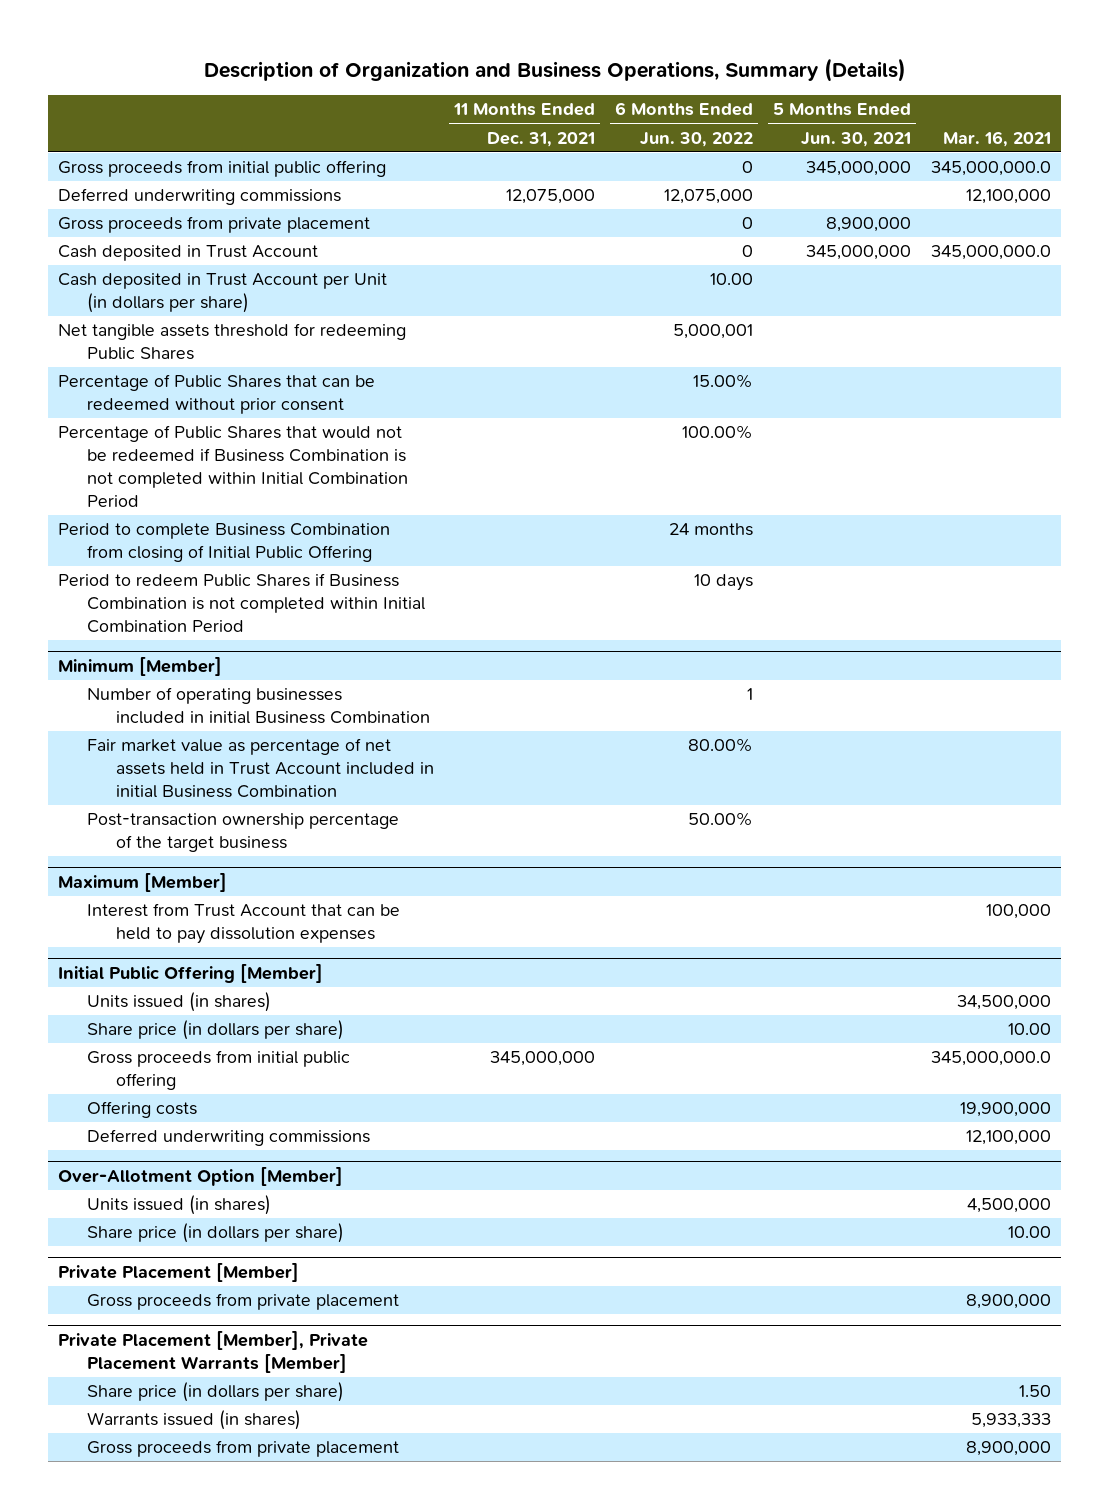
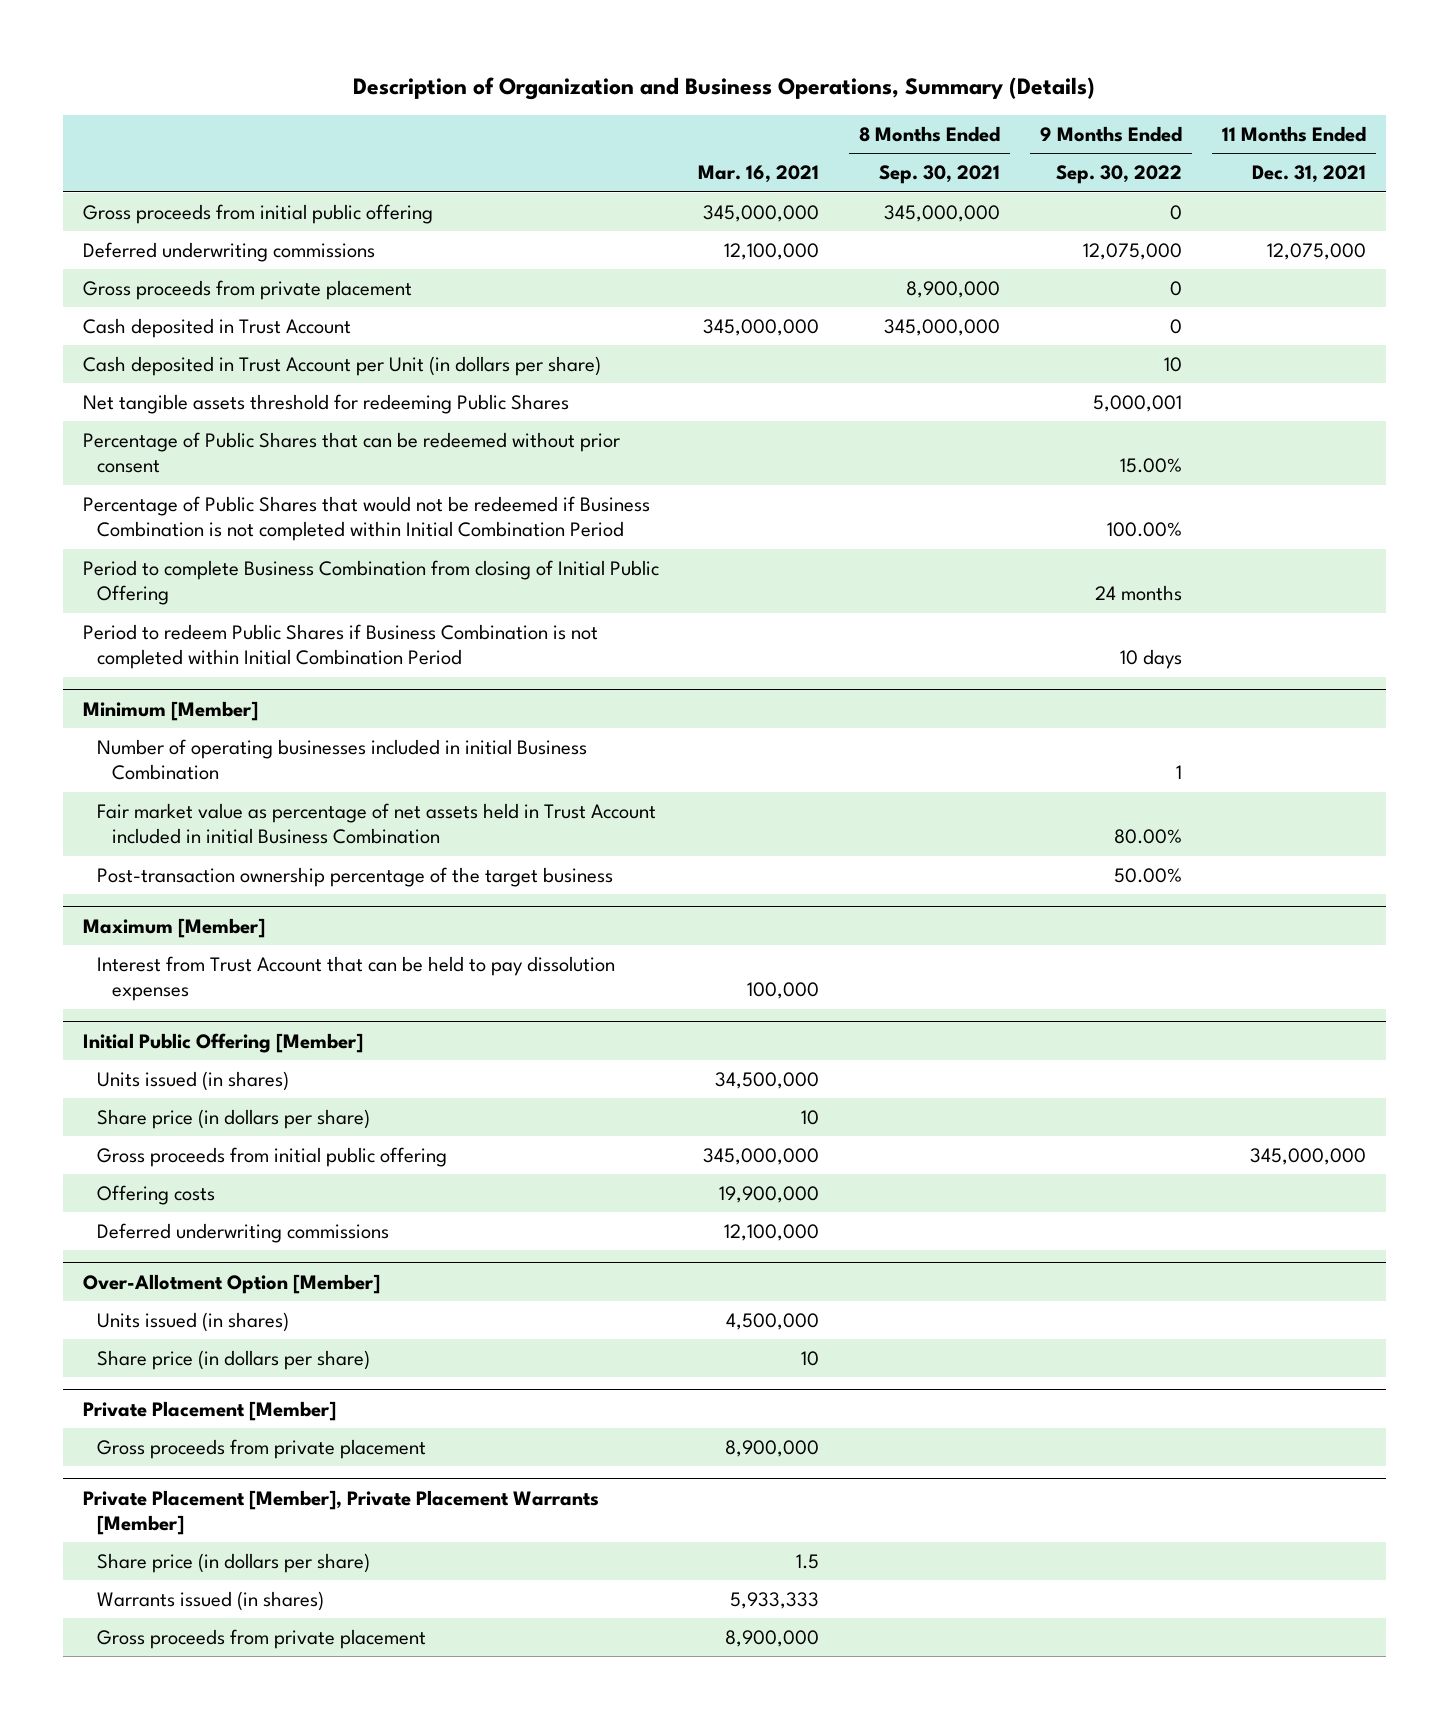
- | 11 Months Ended Dec. 31, 2021 | 6 Months Ended Jun. 30, 2022 | 5 Months Ended Jun. 30, 2021 | Mar. 16, 2021
+ | Mar. 16, 2021 | 8 Months Ended Sep. 30, 2021 | 9 Months Ended Sep. 30, 2022 | 11 Months Ended Dec. 31, 2021
- Gross proceeds from initial public offering | | 0 | 345,000,000 | 345,000,000.0
+ Gross proceeds from initial public offering | 345,000,000 | 345,000,000 | 0 |
- Cash deposited in Trust Account | | 0 | 345,000,000 | 345,000,000.0
+ Cash deposited in Trust Account | 345,000,000 | 345,000,000 | 0 |
@ Initial Public Offering [Member]
- Share price (in dollars per share) | | | | 10.00
- Gross proceeds from initial public offering | 345,000,000 | | | 345,000,000.0
+ Share price (in dollars per share) | 10 | | |
+ Gross proceeds from initial public offering | 345,000,000 | | | 345,000,000
@ Over-Allotment Option [Member]
- Share price (in dollars per share) | | | | 10.00
+ Share price (in dollars per share) | 10 | | |
@ Private Placement [Member], Private Placement Warrants [Member]
- Share price (in dollars per share) | | | | 1.50
+ Share price (in dollars per share) | 1.5 | | |

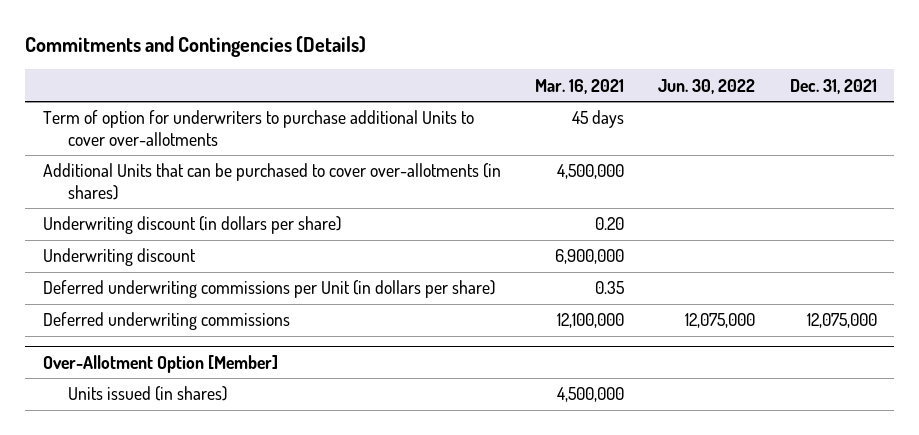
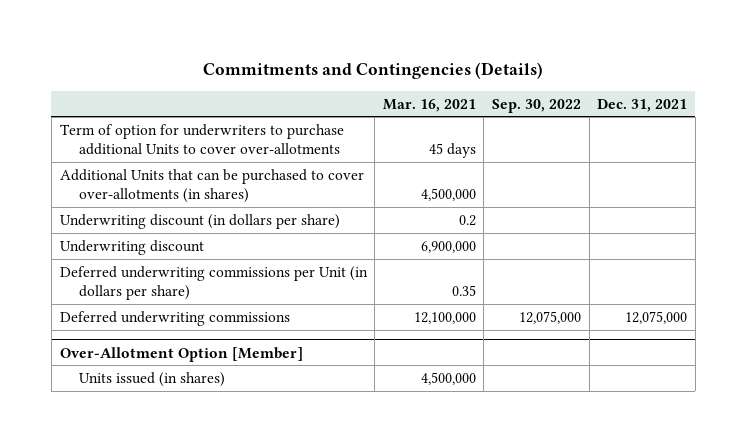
- | Mar. 16, 2021 | Jun. 30, 2022 | Dec. 31, 2021
+ | Mar. 16, 2021 | Sep. 30, 2022 | Dec. 31, 2021
- Underwriting discount (in dollars per share) | 0.20 | |
+ Underwriting discount (in dollars per share) | 0.2 | |

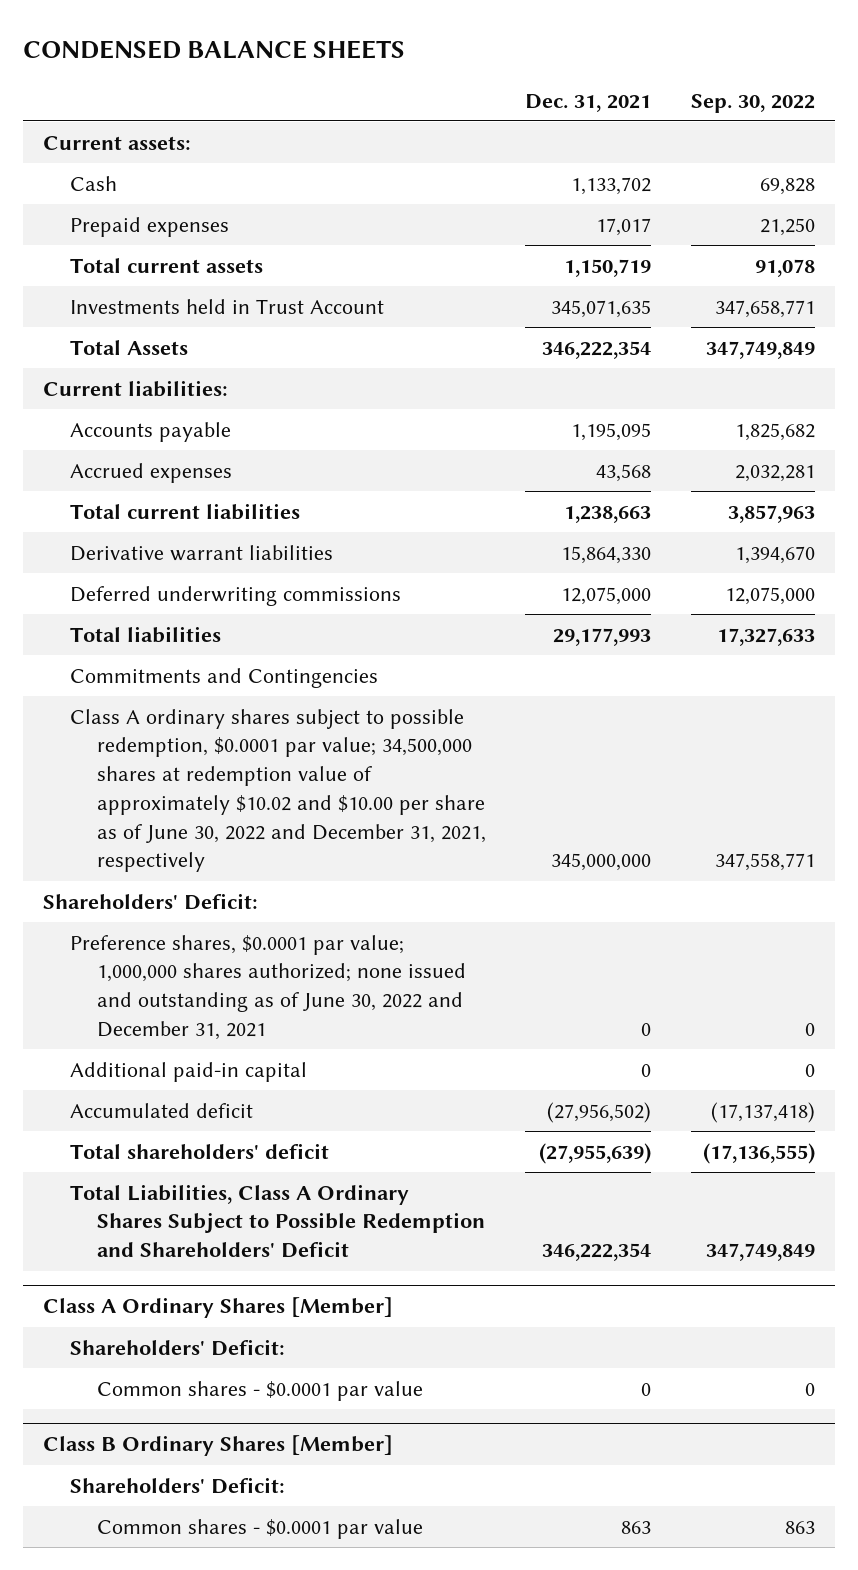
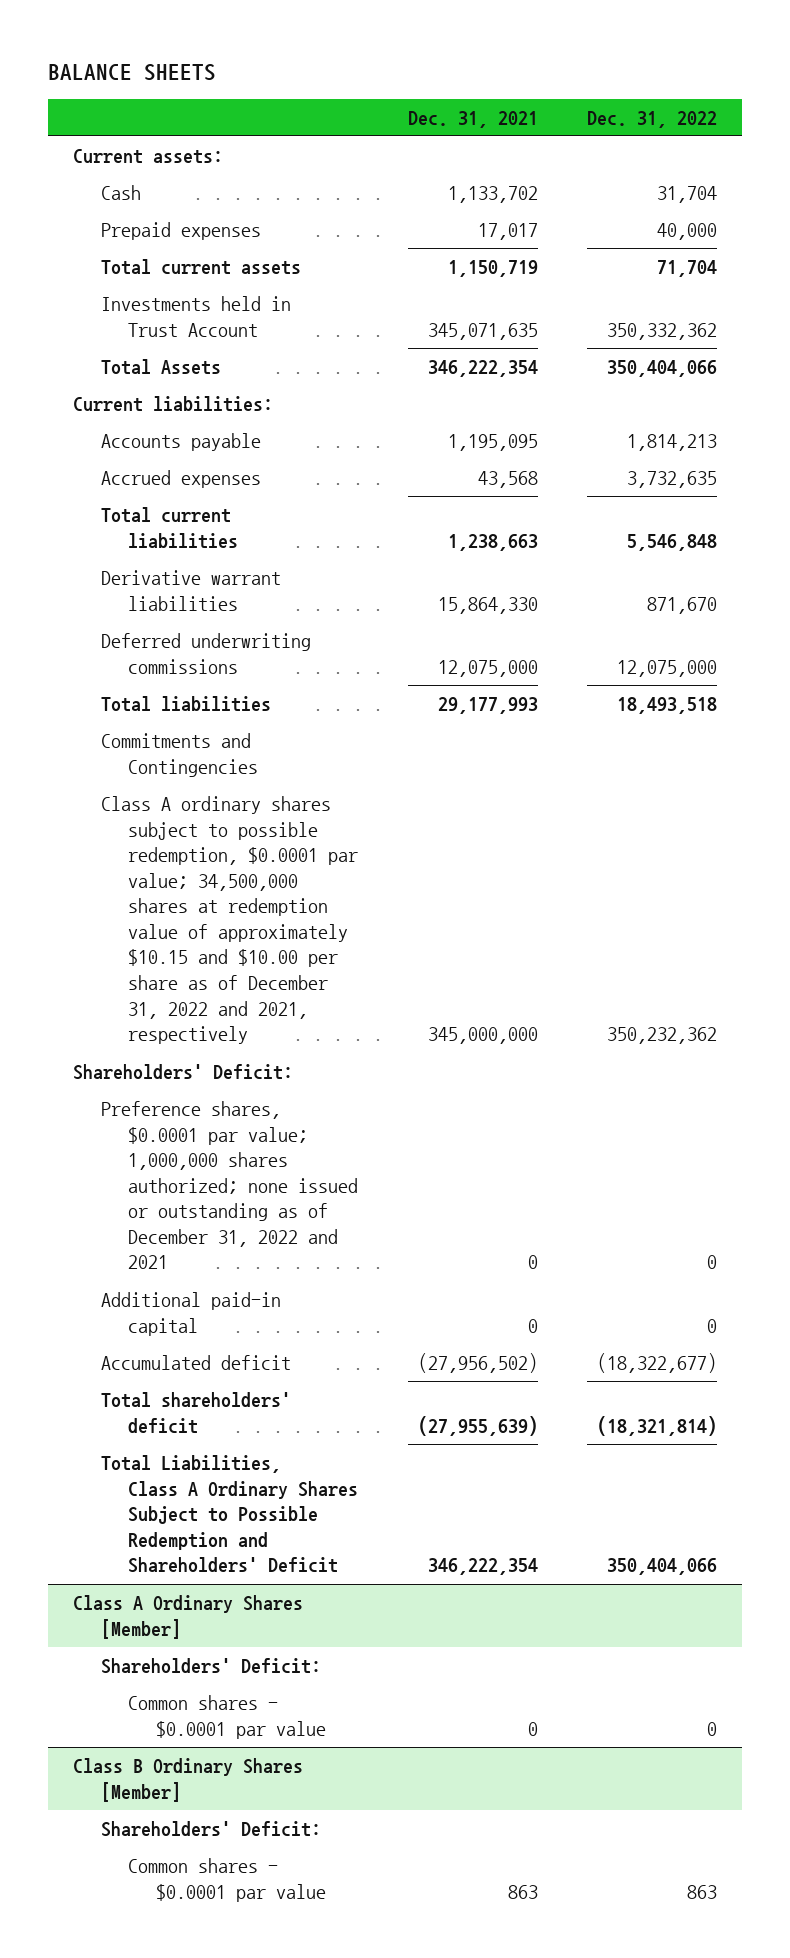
- CONDENSED BALANCE SHEETS
+ BALANCE SHEETS
- | Dec. 31, 2021 | Sep. 30, 2022
+ | Dec. 31, 2021 | Dec. 31, 2022
- Class A ordinary shares subject to possible redemption, $0.0001 par value; 34,500,000 shares at redemption value of approximately $10.02 and $10.00 per share as of June 30, 2022 and December 31, 2021, respectively | 345,000,000 | 347,558,771
+ Class A ordinary shares subject to possible redemption, $0.0001 par value; 34,500,000 shares at redemption value of approximately $10.15 and $10.00 per share as of December 31, 2022 and 2021, respectively | 345,000,000 | 350,232,362
- Preference shares, $0.0001 par value; 1,000,000 shares authorized; none issued and outstanding as of June 30, 2022 and December 31, 2021 | 0 | 0
+ Preference shares, $0.0001 par value; 1,000,000 shares authorized; none issued or outstanding as of December 31, 2022 and 2021 | 0 | 0

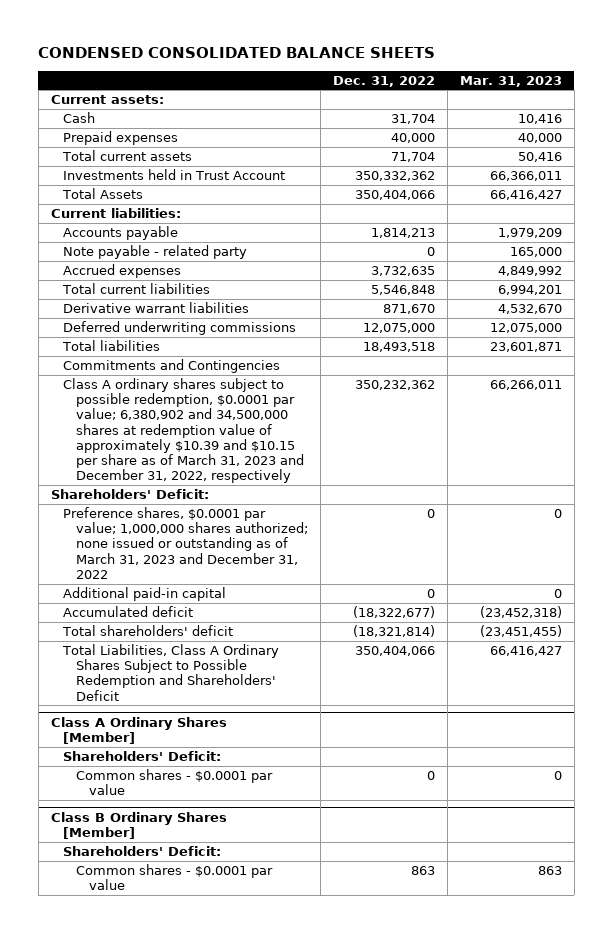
- BALANCE SHEETS
+ CONDENSED CONSOLIDATED BALANCE SHEETS
- | Dec. 31, 2021 | Dec. 31, 2022
+ | Dec. 31, 2022 | Mar. 31, 2023
+ Note payable - related party | 0 | 165,000
- Class A ordinary shares subject to possible redemption, $0.0001 par value; 34,500,000 shares at redemption value of approximately $10.15 and $10.00 per share as of December 31, 2022 and 2021, respectively | 345,000,000 | 350,232,362
+ Class A ordinary shares subject to possible redemption, $0.0001 par value; 6,380,902 and 34,500,000 shares at redemption value of approximately $10.39 and $10.15 per share as of March 31, 2023 and December 31, 2022, respectively | 350,232,362 | 66,266,011
- Preference shares, $0.0001 par value; 1,000,000 shares authorized; none issued or outstanding as of December 31, 2022 and 2021 | 0 | 0
+ Preference shares, $0.0001 par value; 1,000,000 shares authorized; none issued or outstanding as of March 31, 2023 and December 31, 2022 | 0 | 0

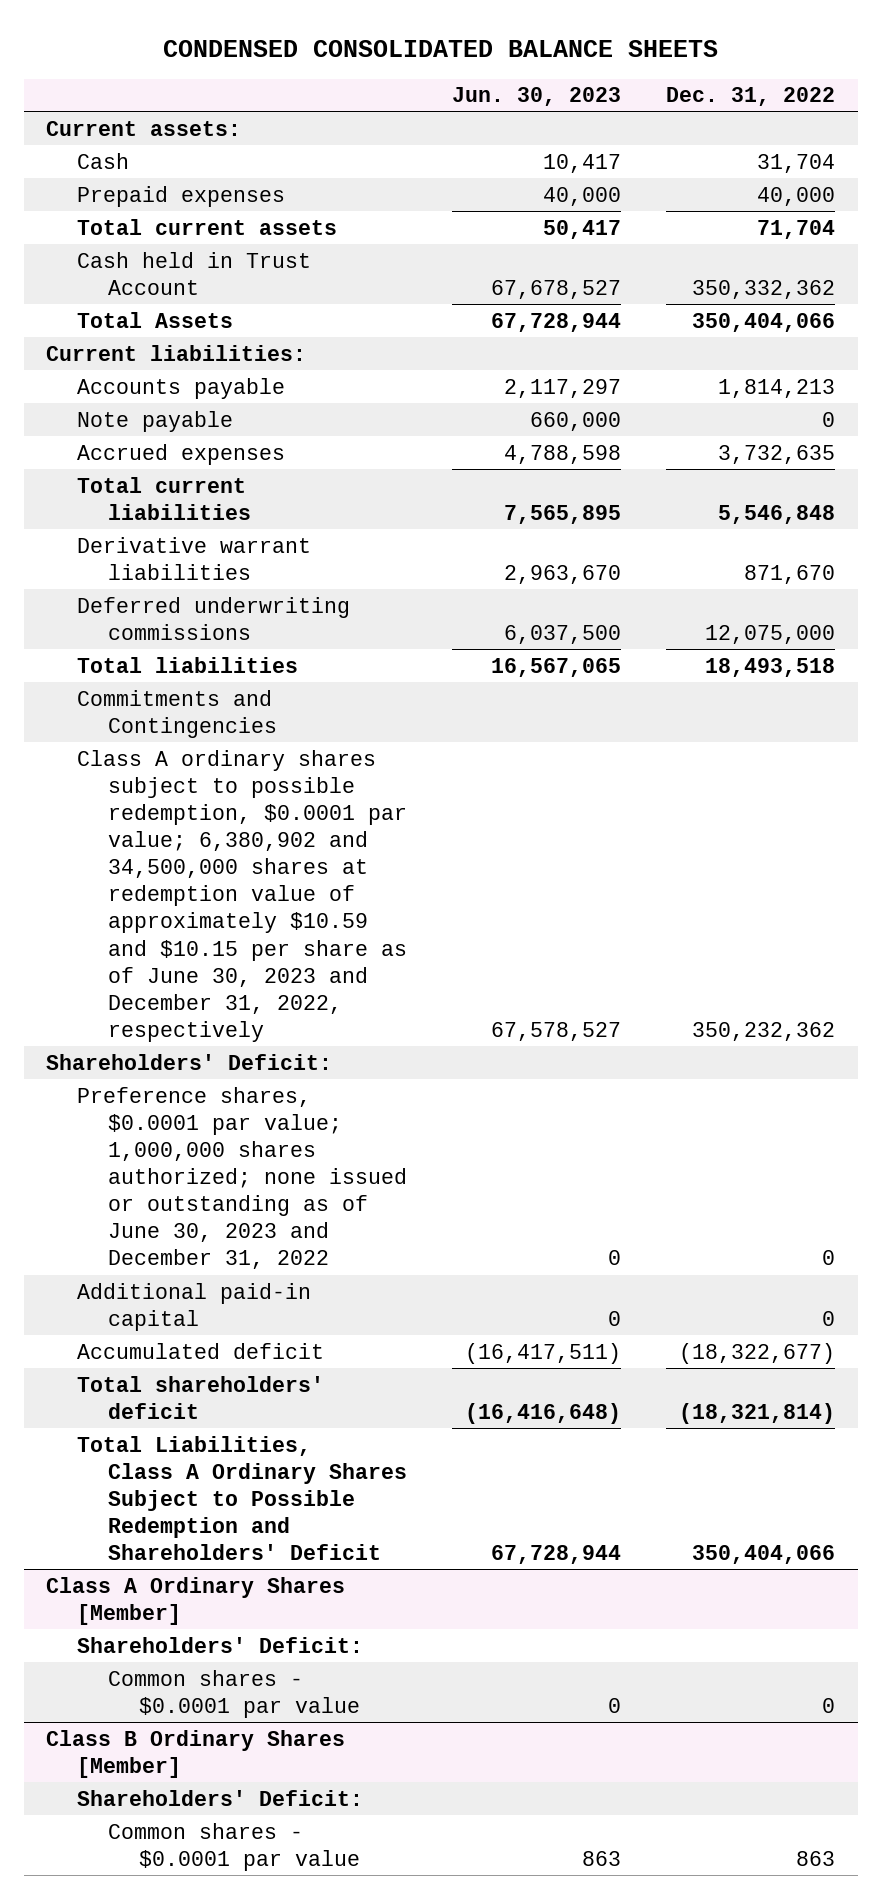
- | Dec. 31, 2022 | Mar. 31, 2023
+ | Jun. 30, 2023 | Dec. 31, 2022
- Investments held in Trust Account | 350,332,362 | 66,366,011
+ Cash held in Trust Account | 67,678,527 | 350,332,362
- Note payable - related party | 0 | 165,000
+ Note payable | 660,000 | 0
- Class A ordinary shares subject to possible redemption, $0.0001 par value; 6,380,902 and 34,500,000 shares at redemption value of approximately $10.39 and $10.15 per share as of March 31, 2023 and December 31, 2022, respectively | 350,232,362 | 66,266,011
+ Class A ordinary shares subject to possible redemption, $0.0001 par value; 6,380,902 and 34,500,000 shares at redemption value of approximately $10.59 and $10.15 per share as of June 30, 2023 and December 31, 2022, respectively | 67,578,527 | 350,232,362
- Preference shares, $0.0001 par value; 1,000,000 shares authorized; none issued or outstanding as of March 31, 2023 and December 31, 2022 | 0 | 0
+ Preference shares, $0.0001 par value; 1,000,000 shares authorized; none issued or outstanding as of June 30, 2023 and December 31, 2022 | 0 | 0

